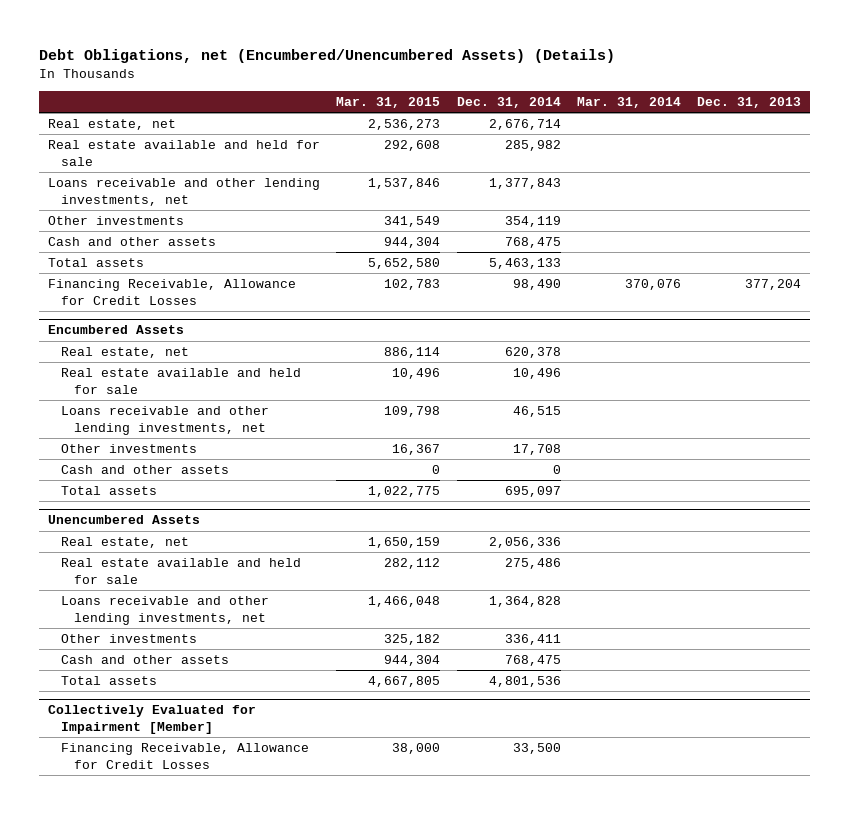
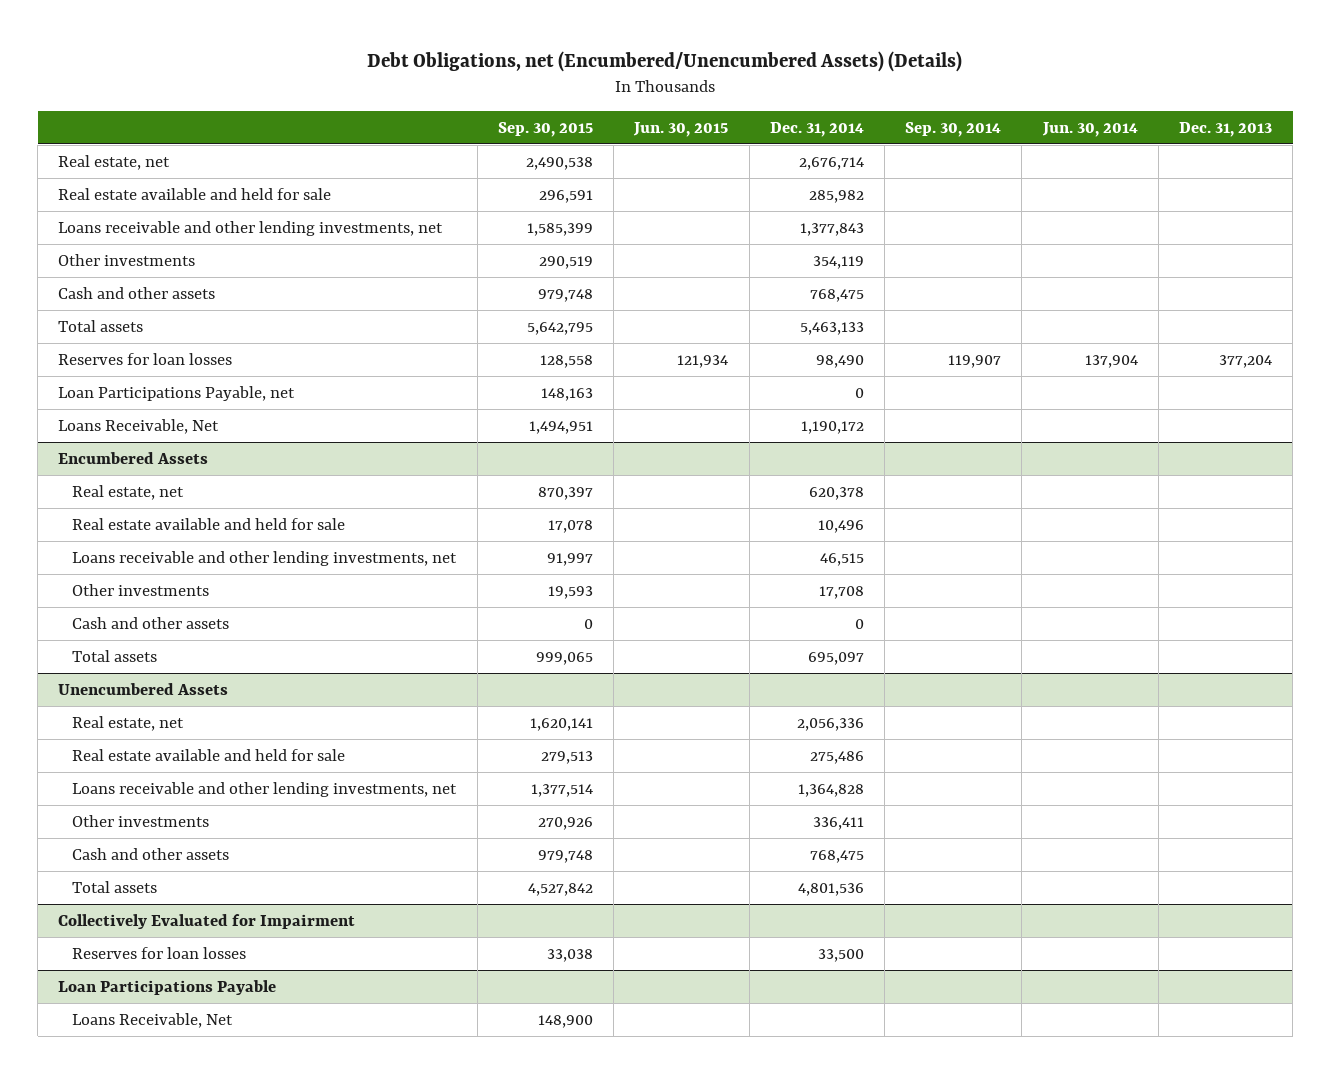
- | Mar. 31, 2015 | Dec. 31, 2014 | Mar. 31, 2014 | Dec. 31, 2013
+ | Sep. 30, 2015 | Jun. 30, 2015 | Dec. 31, 2014 | Sep. 30, 2014 | Jun. 30, 2014 | Dec. 31, 2013
- Financing Receivable, Allowance for Credit Losses | 102,783 | 98,490 | 370,076 | 377,204
+ Reserves for loan losses | 128,558 | 121,934 | 98,490 | 119,907 | 137,904 | 377,204
+ Loan Participations Payable, net | 148,163 | | 0 | | |
+ Loans Receivable, Net | 1,494,951 | | 1,190,172 | | |
- Collectively Evaluated for Impairment [Member]
- Financing Receivable, Allowance for Credit Losses | 38,000 | 33,500 | |
+ Collectively Evaluated for Impairment
+ Reserves for loan losses | 33,038 | | 33,500 | | |
+ Loan Participations Payable
+ Loans Receivable, Net | 148,900 | | | | |

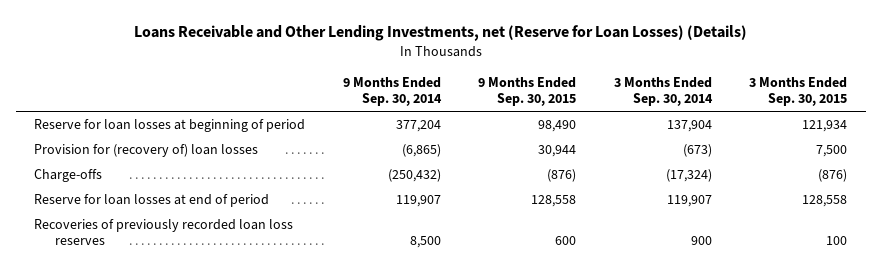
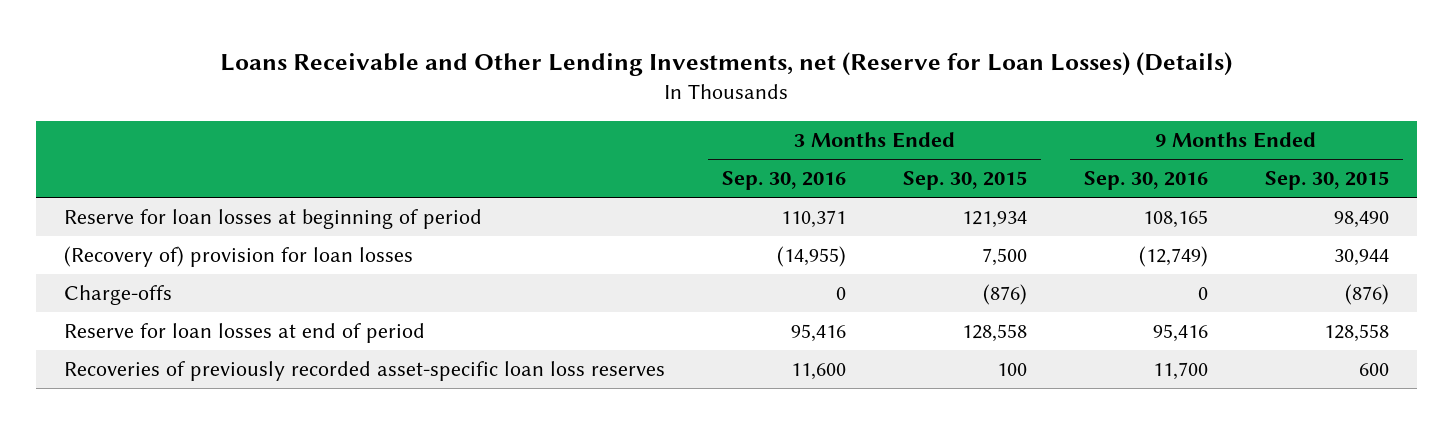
- | 9 Months Ended Sep. 30, 2014 | 9 Months Ended Sep. 30, 2015 | 3 Months Ended Sep. 30, 2014 | 3 Months Ended Sep. 30, 2015
+ | 3 Months Ended Sep. 30, 2016 | 3 Months Ended Sep. 30, 2015 | 9 Months Ended Sep. 30, 2016 | 9 Months Ended Sep. 30, 2015
- Provision for (recovery of) loan losses | (6,865) | 30,944 | (673) | 7,500
+ (Recovery of) provision for loan losses | (14,955) | 7,500 | (12,749) | 30,944
- Recoveries of previously recorded loan loss reserves | 8,500 | 600 | 900 | 100
+ Recoveries of previously recorded asset-specific loan loss reserves | 11,600 | 100 | 11,700 | 600

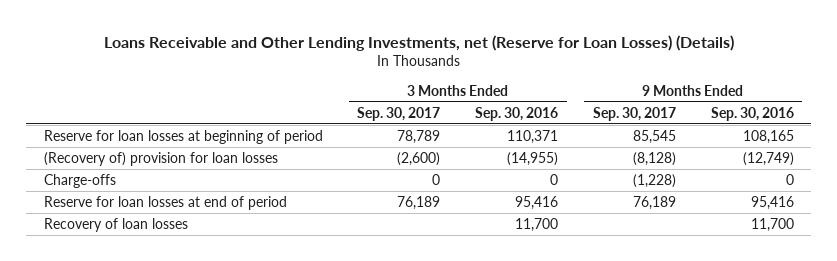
- | 3 Months Ended Sep. 30, 2016 | 3 Months Ended Sep. 30, 2015 | 9 Months Ended Sep. 30, 2016 | 9 Months Ended Sep. 30, 2015
+ | 3 Months Ended Sep. 30, 2017 | 3 Months Ended Sep. 30, 2016 | 9 Months Ended Sep. 30, 2017 | 9 Months Ended Sep. 30, 2016
- Recoveries of previously recorded asset-specific loan loss reserves | 11,600 | 100 | 11,700 | 600
+ Recovery of loan losses | | 11,700 | | 11,700

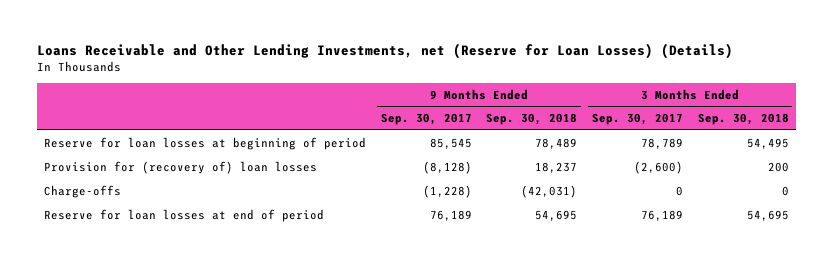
- | 3 Months Ended Sep. 30, 2017 | 3 Months Ended Sep. 30, 2016 | 9 Months Ended Sep. 30, 2017 | 9 Months Ended Sep. 30, 2016
+ | 9 Months Ended Sep. 30, 2017 | 9 Months Ended Sep. 30, 2018 | 3 Months Ended Sep. 30, 2017 | 3 Months Ended Sep. 30, 2018
- (Recovery of) provision for loan losses | (2,600) | (14,955) | (8,128) | (12,749)
+ Provision for (recovery of) loan losses | (8,128) | 18,237 | (2,600) | 200
- Recovery of loan losses | | 11,700 | | 11,700

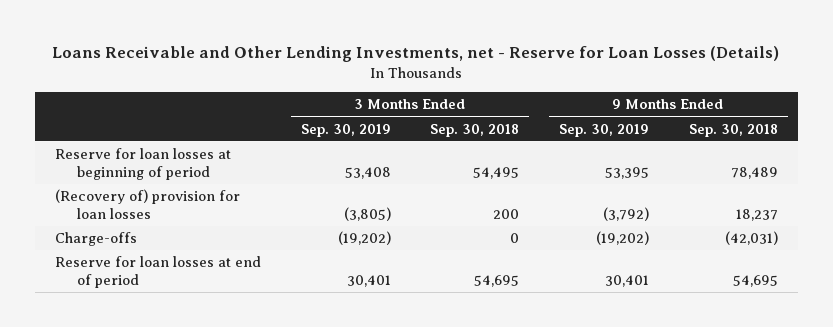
- Loans Receivable and Other Lending Investments, net (Reserve for Loan Losses) (Details)
+ Loans Receivable and Other Lending Investments, net - Reserve for Loan Losses (Details)
- | 9 Months Ended Sep. 30, 2017 | 9 Months Ended Sep. 30, 2018 | 3 Months Ended Sep. 30, 2017 | 3 Months Ended Sep. 30, 2018
+ | 3 Months Ended Sep. 30, 2019 | 3 Months Ended Sep. 30, 2018 | 9 Months Ended Sep. 30, 2019 | 9 Months Ended Sep. 30, 2018
- Provision for (recovery of) loan losses | (8,128) | 18,237 | (2,600) | 200
+ (Recovery of) provision for loan losses | (3,805) | 200 | (3,792) | 18,237

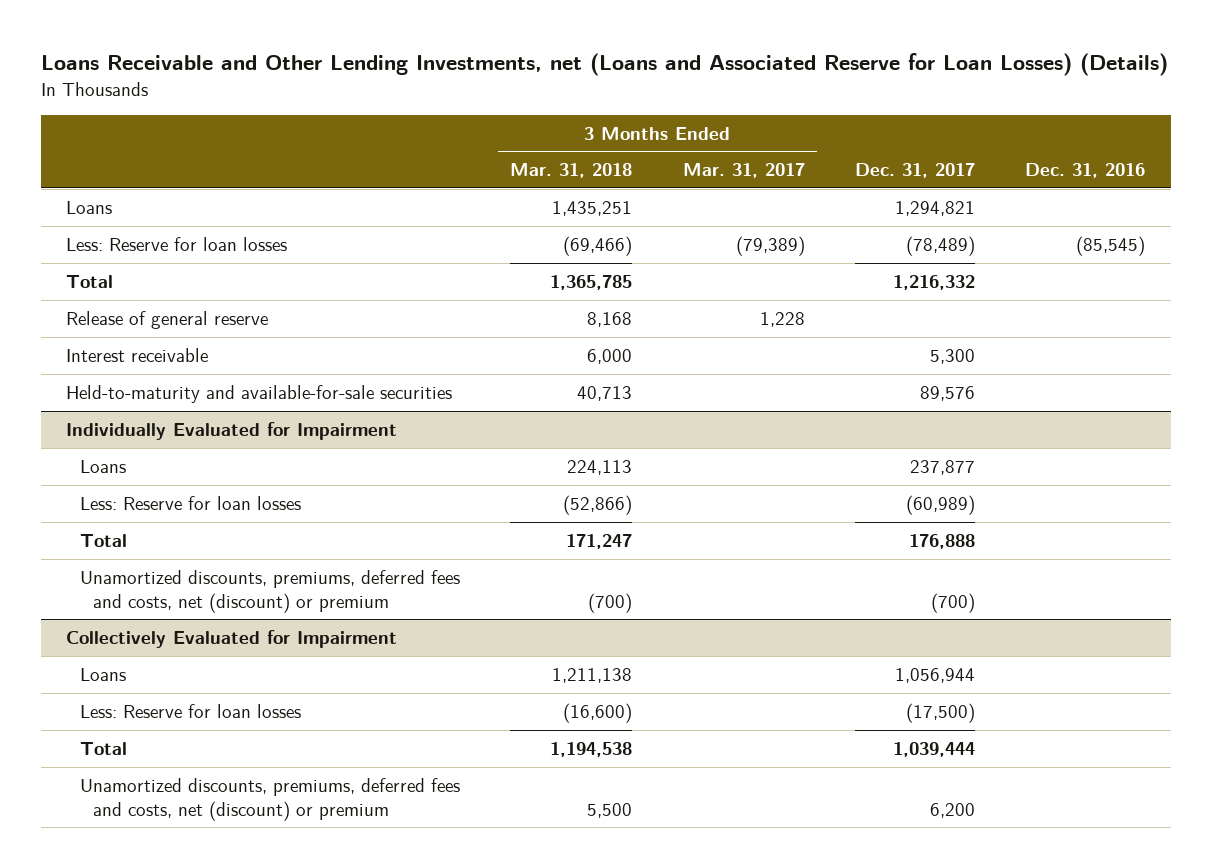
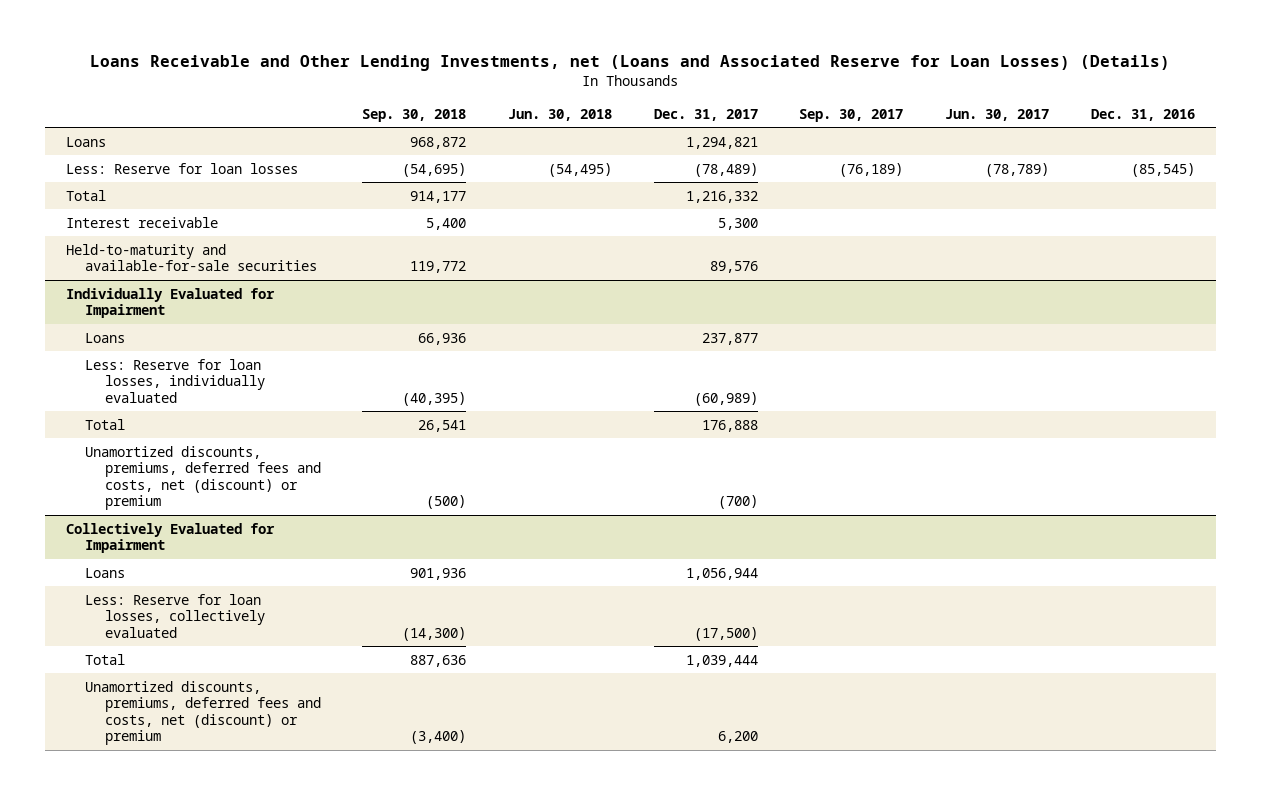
- | 3 Months Ended Mar. 31, 2018 | 3 Months Ended Mar. 31, 2017 | Dec. 31, 2017 | Dec. 31, 2016
+ | Sep. 30, 2018 | Jun. 30, 2018 | Dec. 31, 2017 | Sep. 30, 2017 | Jun. 30, 2017 | Dec. 31, 2016
- Release of general reserve | 8,168 | 1,228 | |
@ Individually Evaluated for Impairment
- Less: Reserve for loan losses | (52,866) | | (60,989) |
+ Less: Reserve for loan losses, individually evaluated | (40,395) | | (60,989) | | |
@ Collectively Evaluated for Impairment
- Less: Reserve for loan losses | (16,600) | | (17,500) |
+ Less: Reserve for loan losses, collectively evaluated | (14,300) | | (17,500) | | |

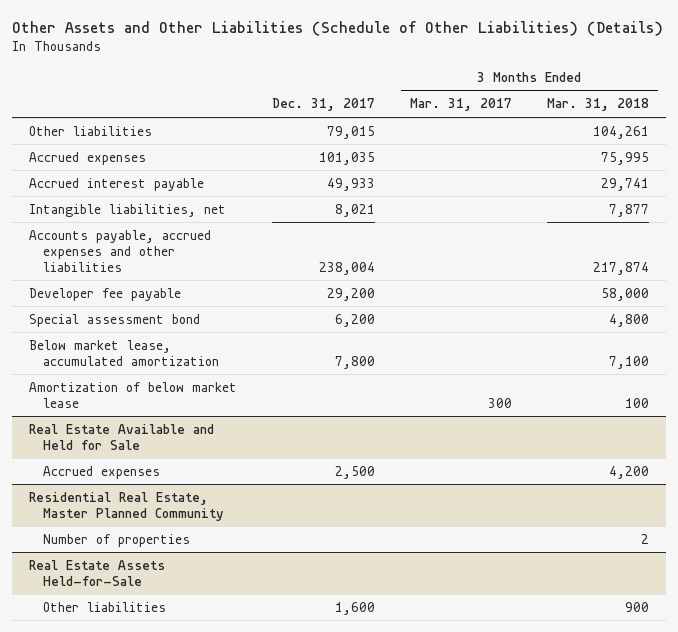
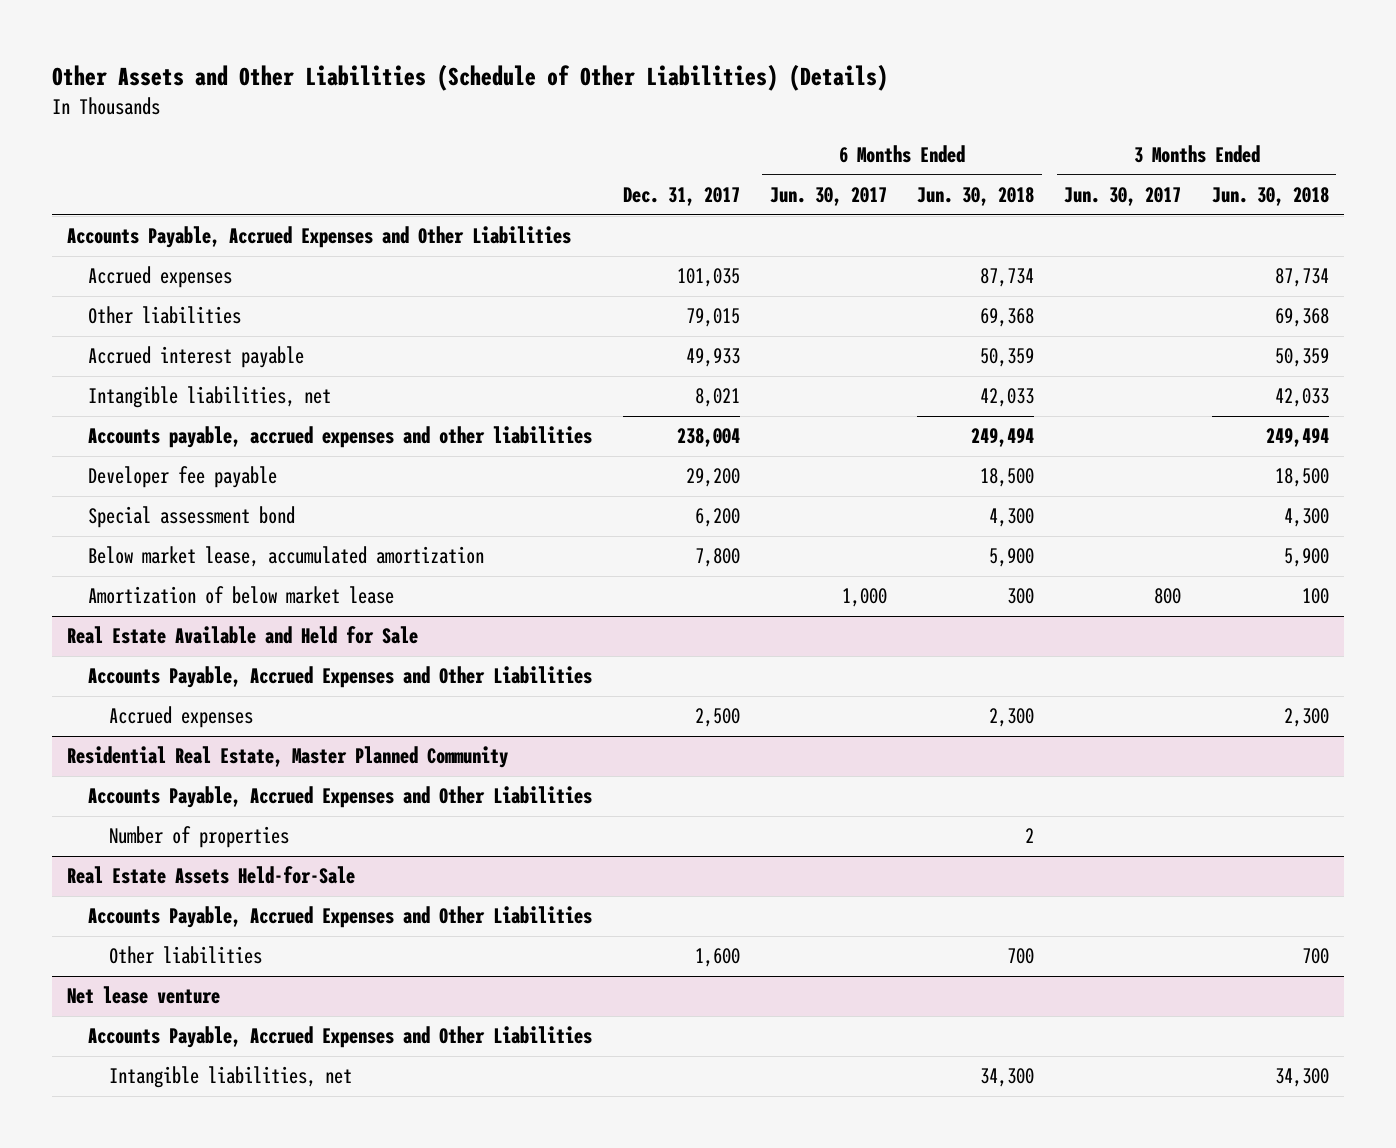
- | Dec. 31, 2017 | 3 Months Ended Mar. 31, 2017 | 3 Months Ended Mar. 31, 2018
+ | Dec. 31, 2017 | 6 Months Ended Jun. 30, 2017 | 6 Months Ended Jun. 30, 2018 | 3 Months Ended Jun. 30, 2017 | 3 Months Ended Jun. 30, 2018
+ Accounts Payable, Accrued Expenses and Other Liabilities
moved down: Other liabilities | 79,015 | | 69,368 | | 69,368
@ Real Estate Available and Held for Sale
+ Accounts Payable, Accrued Expenses and Other Liabilities
@ Residential Real Estate, Master Planned Community
+ Accounts Payable, Accrued Expenses and Other Liabilities
@ Real Estate Assets Held-for-Sale
+ Accounts Payable, Accrued Expenses and Other Liabilities
+ Net lease venture
+ Accounts Payable, Accrued Expenses and Other Liabilities
+ Intangible liabilities, net | | | 34,300 | | 34,300

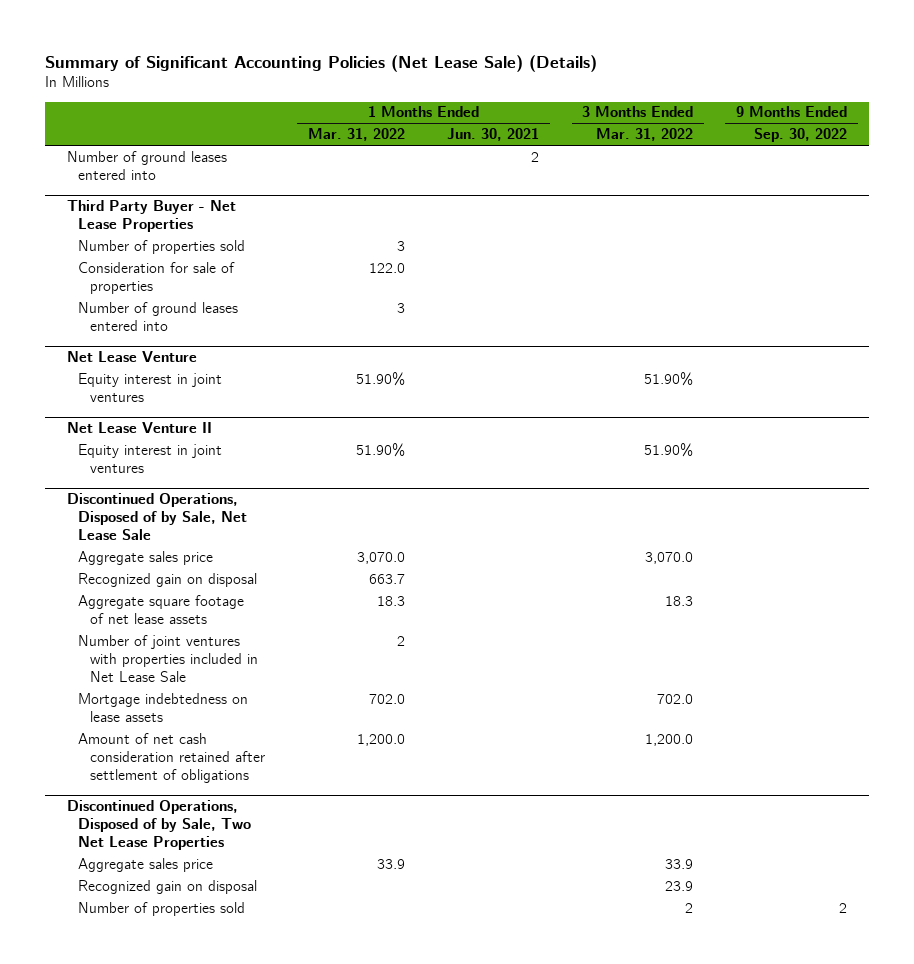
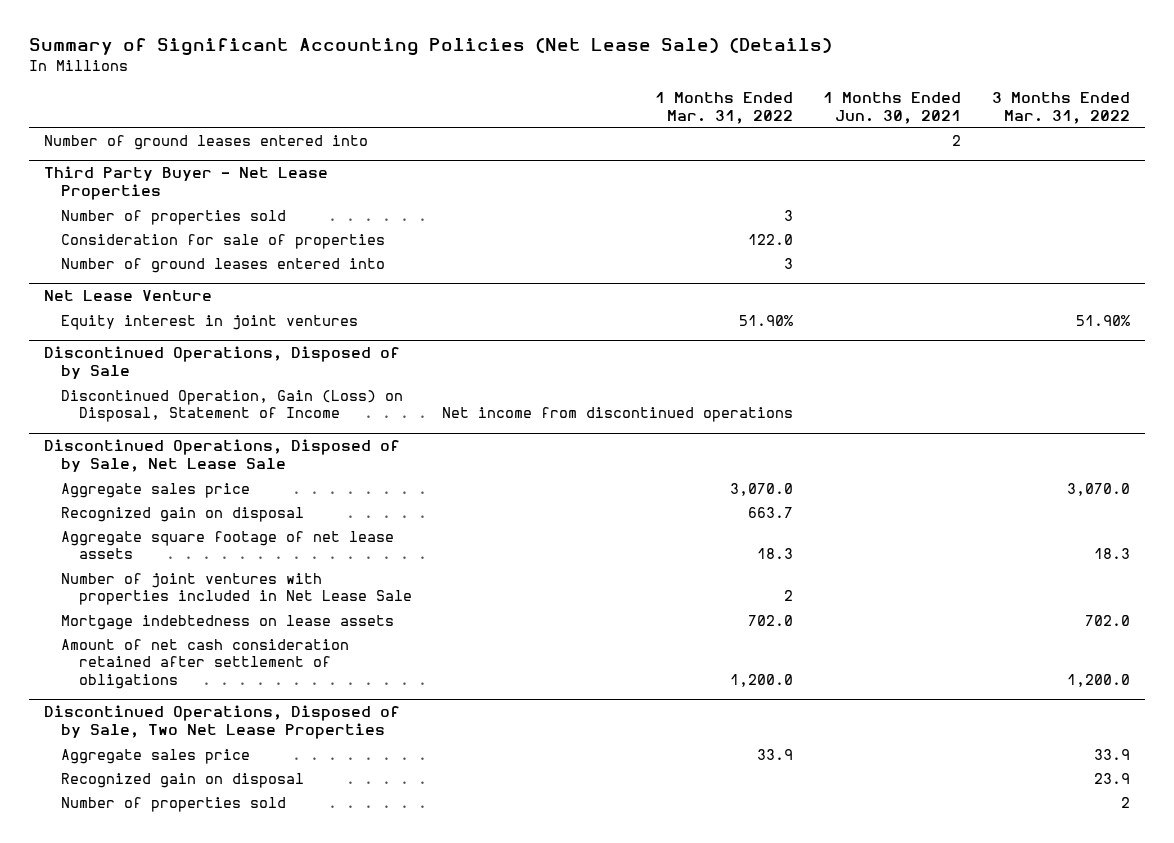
- | 1 Months Ended Mar. 31, 2022 | 1 Months Ended Jun. 30, 2021 | 3 Months Ended Mar. 31, 2022 | 9 Months Ended Sep. 30, 2022
+ | 1 Months Ended Mar. 31, 2022 | 1 Months Ended Jun. 30, 2021 | 3 Months Ended Mar. 31, 2022
- Net Lease Venture II
- Equity interest in joint ventures | 51.90% | | 51.90% |
+ Discontinued Operations, Disposed of by Sale
+ Discontinued Operation, Gain (Loss) on Disposal, Statement of Income | Net income from discontinued operations | |

